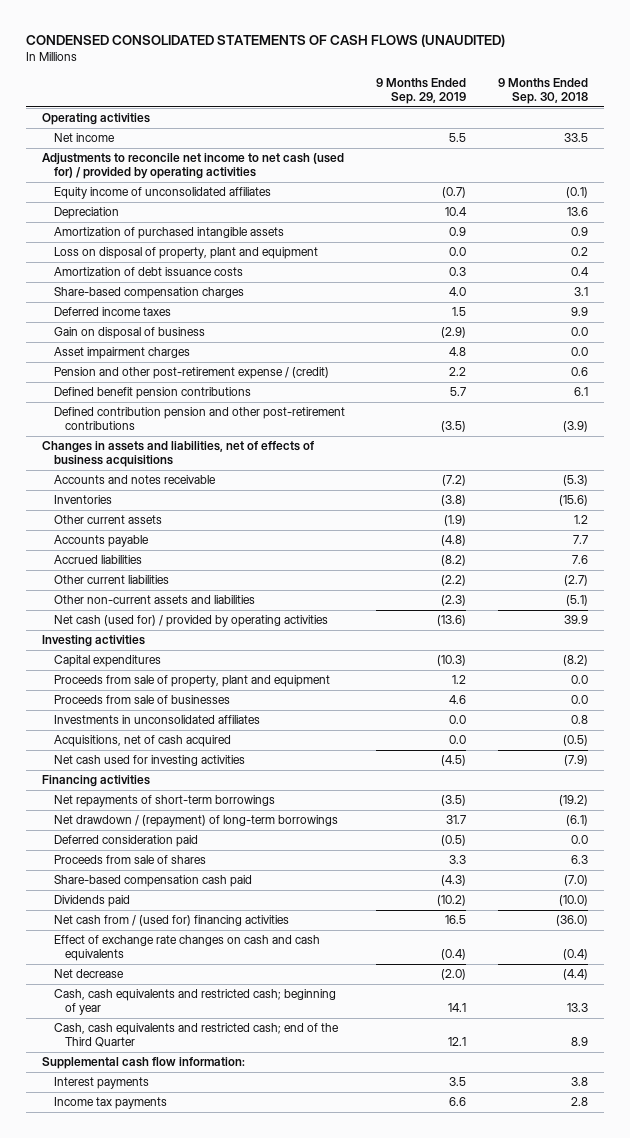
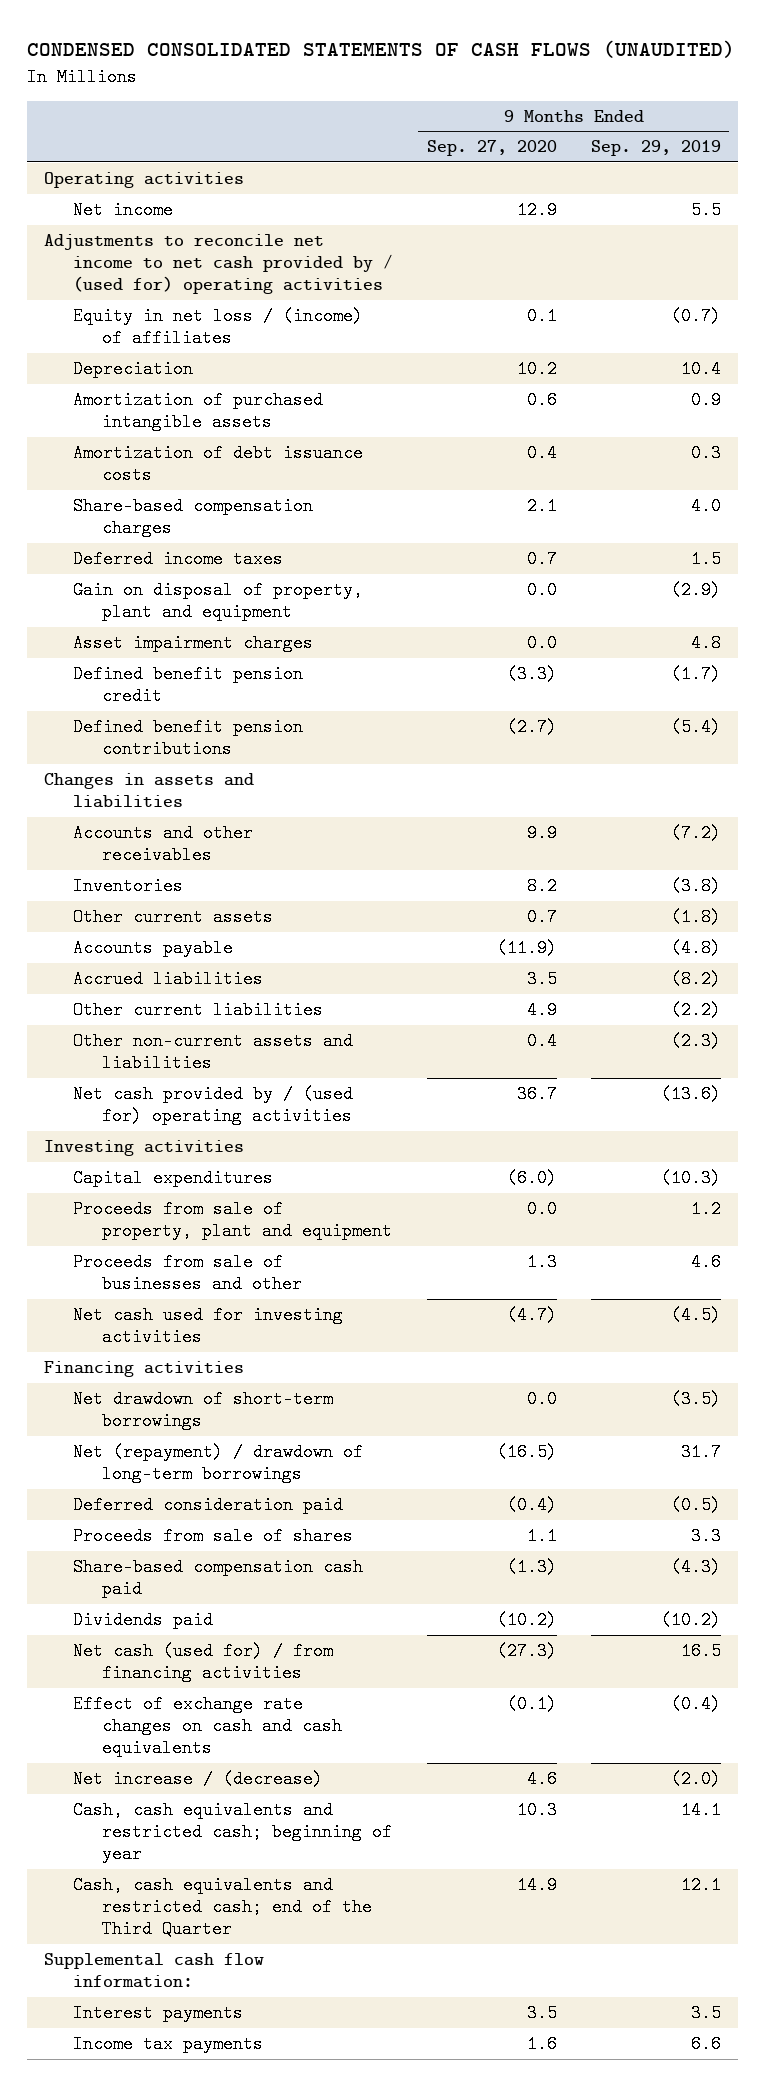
- | 9 Months Ended Sep. 29, 2019 | 9 Months Ended Sep. 30, 2018
+ | 9 Months Ended Sep. 27, 2020 | 9 Months Ended Sep. 29, 2019
- Adjustments to reconcile net income to net cash (used for) / provided by operating activities
- Equity income of unconsolidated affiliates | (0.7) | (0.1)
+ Adjustments to reconcile net income to net cash provided by / (used for) operating activities
+ Equity in net loss / (income) of affiliates | 0.1 | (0.7)
- Loss on disposal of property, plant and equipment | 0.0 | 0.2
- Gain on disposal of business | (2.9) | 0.0
+ Gain on disposal of property, plant and equipment | 0.0 | (2.9)
- Pension and other post-retirement expense / (credit) | 2.2 | 0.6
- Defined benefit pension contributions | 5.7 | 6.1
- Defined contribution pension and other post-retirement contributions | (3.5) | (3.9)
- Changes in assets and liabilities, net of effects of business acquisitions
- Accounts and notes receivable | (7.2) | (5.3)
+ Defined benefit pension credit | (3.3) | (1.7)
+ Defined benefit pension contributions | (2.7) | (5.4)
+ Changes in assets and liabilities
+ Accounts and other receivables | 9.9 | (7.2)
- Other current assets | (1.9) | 1.2
+ Other current assets | 0.7 | (1.8)
- Net cash (used for) / provided by operating activities | (13.6) | 39.9
+ Net cash provided by / (used for) operating activities | 36.7 | (13.6)
- Proceeds from sale of businesses | 4.6 | 0.0
- Investments in unconsolidated affiliates | 0.0 | 0.8
- Acquisitions, net of cash acquired | 0.0 | (0.5)
+ Proceeds from sale of businesses and other | 1.3 | 4.6
- Net repayments of short-term borrowings | (3.5) | (19.2)
- Net drawdown / (repayment) of long-term borrowings | 31.7 | (6.1)
+ Net drawdown of short-term borrowings | 0.0 | (3.5)
+ Net (repayment) / drawdown of long-term borrowings | (16.5) | 31.7
- Net cash from / (used for) financing activities | 16.5 | (36.0)
+ Net cash (used for) / from financing activities | (27.3) | 16.5
- Net decrease | (2.0) | (4.4)
+ Net increase / (decrease) | 4.6 | (2.0)

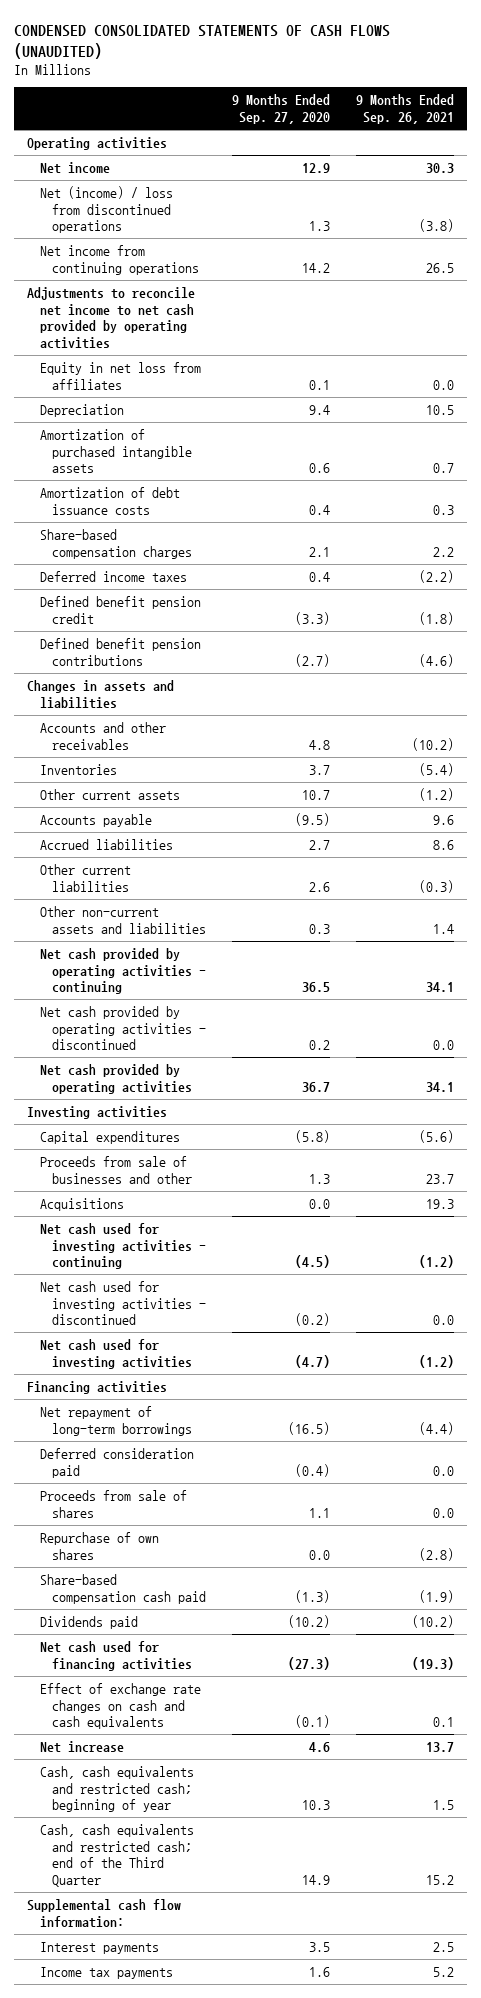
- | 9 Months Ended Sep. 27, 2020 | 9 Months Ended Sep. 29, 2019
+ | 9 Months Ended Sep. 27, 2020 | 9 Months Ended Sep. 26, 2021
- Adjustments to reconcile net income to net cash provided by / (used for) operating activities
- Equity in net loss / (income) of affiliates | 0.1 | (0.7)
- Depreciation | 10.2 | 10.4
+ Net (income) / loss from discontinued operations | 1.3 | (3.8)
+ Net income from continuing operations | 14.2 | 26.5
+ Adjustments to reconcile net income to net cash provided by operating activities
+ Equity in net loss from affiliates | 0.1 | 0.0
+ Depreciation | 9.4 | 10.5
- Deferred income taxes | 0.7 | 1.5
- Gain on disposal of property, plant and equipment | 0.0 | (2.9)
- Asset impairment charges | 0.0 | 4.8
+ Deferred income taxes | 0.4 | (2.2)
- Accounts and other receivables | 9.9 | (7.2)
- Inventories | 8.2 | (3.8)
- Other current assets | 0.7 | (1.8)
- Accounts payable | (11.9) | (4.8)
- Accrued liabilities | 3.5 | (8.2)
- Other current liabilities | 4.9 | (2.2)
- Other non-current assets and liabilities | 0.4 | (2.3)
- Net cash provided by / (used for) operating activities | 36.7 | (13.6)
+ Accounts and other receivables | 4.8 | (10.2)
+ Inventories | 3.7 | (5.4)
+ Other current assets | 10.7 | (1.2)
+ Accounts payable | (9.5) | 9.6
+ Accrued liabilities | 2.7 | 8.6
+ Other current liabilities | 2.6 | (0.3)
+ Other non-current assets and liabilities | 0.3 | 1.4
+ Net cash provided by operating activities - continuing | 36.5 | 34.1
+ Net cash provided by operating activities - discontinued | 0.2 | 0.0
+ Net cash provided by operating activities | 36.7 | 34.1
- Capital expenditures | (6.0) | (10.3)
- Proceeds from sale of property, plant and equipment | 0.0 | 1.2
+ Capital expenditures | (5.8) | (5.6)
+ Acquisitions | 0.0 | 19.3
+ Net cash used for investing activities - continuing | (4.5) | (1.2)
+ Net cash used for investing activities - discontinued | (0.2) | 0.0
- Net drawdown of short-term borrowings | 0.0 | (3.5)
- Net (repayment) / drawdown of long-term borrowings | (16.5) | 31.7
+ Net repayment of long-term borrowings | (16.5) | (4.4)
+ Repurchase of own shares | 0.0 | (2.8)
- Net cash (used for) / from financing activities | (27.3) | 16.5
+ Net cash used for financing activities | (27.3) | (19.3)
- Net increase / (decrease) | 4.6 | (2.0)
+ Net increase | 4.6 | 13.7

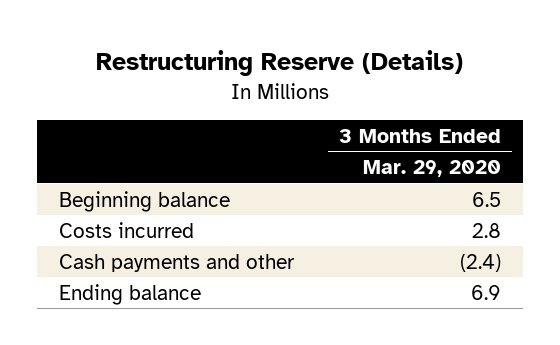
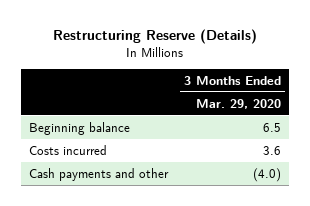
- Costs incurred | 2.8
- Cash payments and other | (2.4)
- Ending balance | 6.9
+ Costs incurred | 3.6
+ Cash payments and other | (4.0)

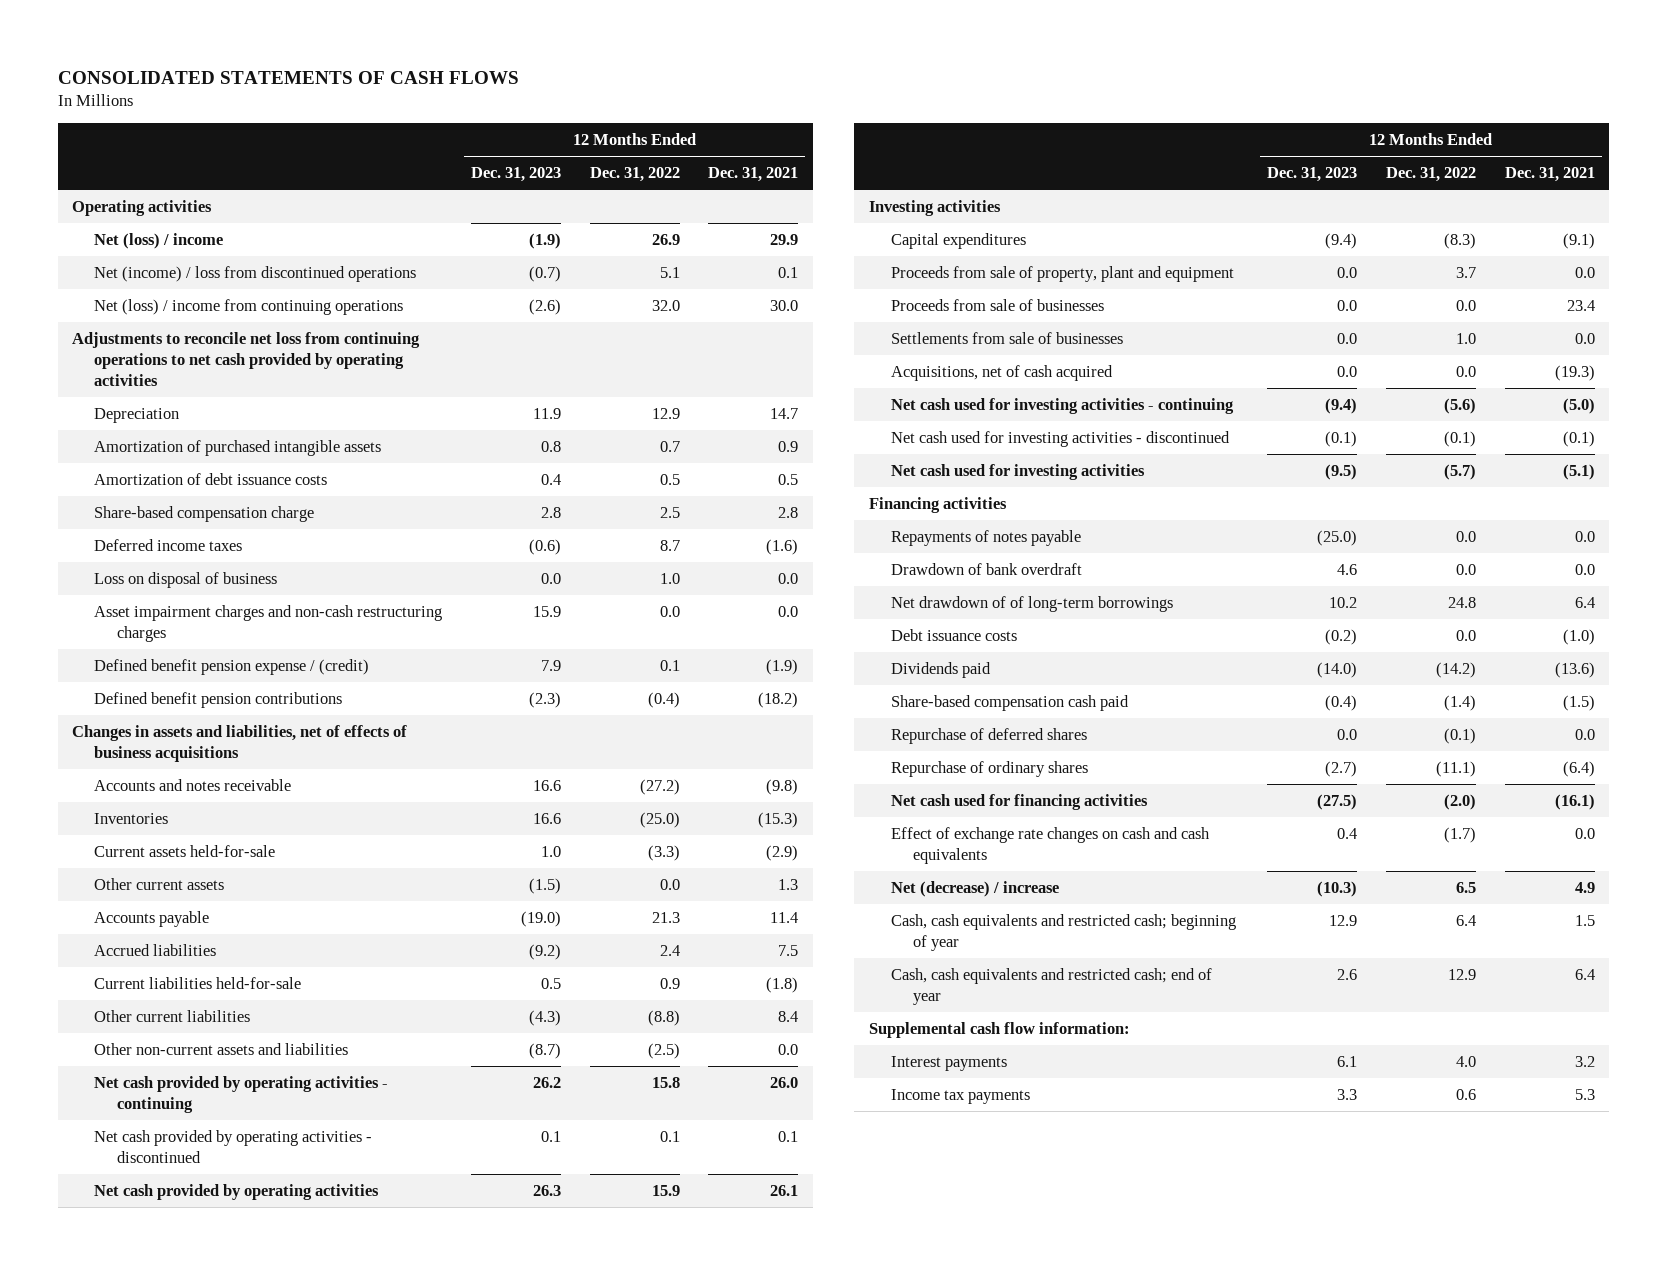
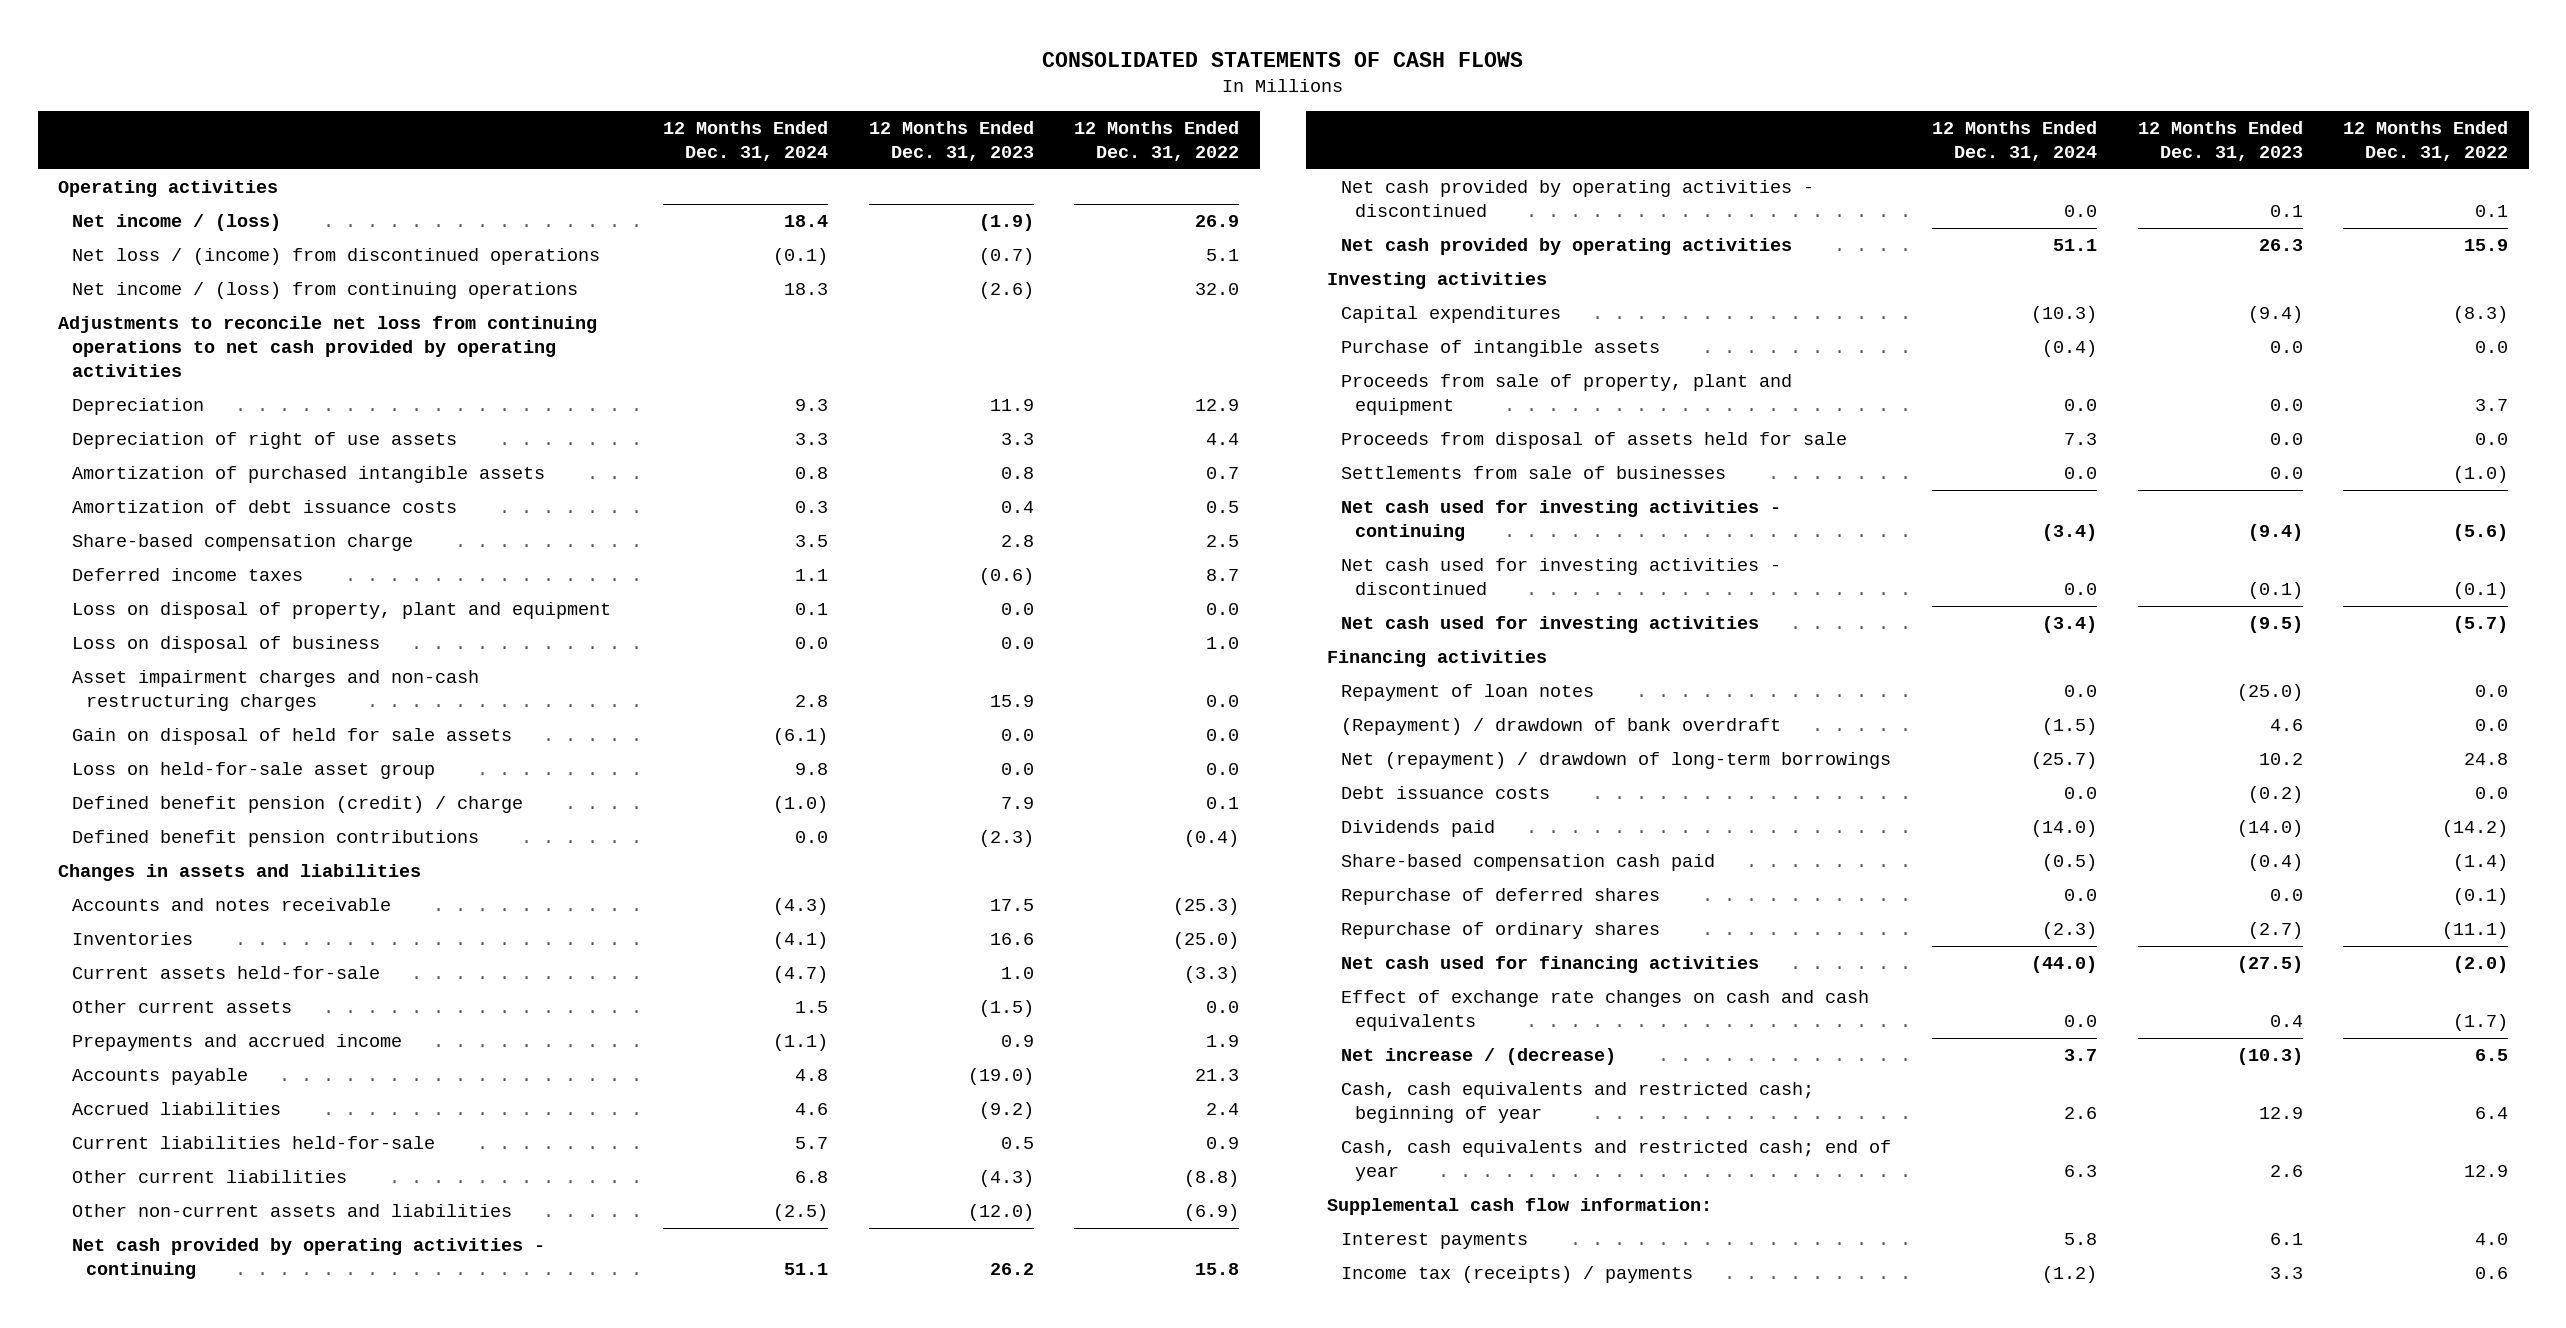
- | 12 Months Ended Dec. 31, 2023 | 12 Months Ended Dec. 31, 2022 | 12 Months Ended Dec. 31, 2021
+ | 12 Months Ended Dec. 31, 2024 | 12 Months Ended Dec. 31, 2023 | 12 Months Ended Dec. 31, 2022
- Net (loss) / income | (1.9) | 26.9 | 29.9
- Net (income) / loss from discontinued operations | (0.7) | 5.1 | 0.1
- Net (loss) / income from continuing operations | (2.6) | 32.0 | 30.0
+ Net income / (loss) | 18.4 | (1.9) | 26.9
+ Net loss / (income) from discontinued operations | (0.1) | (0.7) | 5.1
+ Net income / (loss) from continuing operations | 18.3 | (2.6) | 32.0
+ Depreciation of right of use assets | 3.3 | 3.3 | 4.4
+ Loss on disposal of property, plant and equipment | 0.1 | 0.0 | 0.0
- Defined benefit pension expense / (credit) | 7.9 | 0.1 | (1.9)
+ Gain on disposal of held for sale assets | (6.1) | 0.0 | 0.0
+ Loss on held-for-sale asset group | 9.8 | 0.0 | 0.0
+ Defined benefit pension (credit) / charge | (1.0) | 7.9 | 0.1
- Changes in assets and liabilities, net of effects of business acquisitions
- Accounts and notes receivable | 16.6 | (27.2) | (9.8)
+ Changes in assets and liabilities
+ Accounts and notes receivable | (4.3) | 17.5 | (25.3)
+ Prepayments and accrued income | (1.1) | 0.9 | 1.9
- Other non-current assets and liabilities | (8.7) | (2.5) | 0.0
+ Other non-current assets and liabilities | (2.5) | (12.0) | (6.9)
+ Purchase of intangible assets | (0.4) | 0.0 | 0.0
- Proceeds from sale of businesses | 0.0 | 0.0 | 23.4
- Settlements from sale of businesses | 0.0 | 1.0 | 0.0
- Acquisitions, net of cash acquired | 0.0 | 0.0 | (19.3)
+ Proceeds from disposal of assets held for sale | 7.3 | 0.0 | 0.0
+ Settlements from sale of businesses | 0.0 | 0.0 | (1.0)
- Repayments of notes payable | (25.0) | 0.0 | 0.0
- Drawdown of bank overdraft | 4.6 | 0.0 | 0.0
- Net drawdown of of long-term borrowings | 10.2 | 24.8 | 6.4
+ Repayment of loan notes | 0.0 | (25.0) | 0.0
+ (Repayment) / drawdown of bank overdraft | (1.5) | 4.6 | 0.0
+ Net (repayment) / drawdown of long-term borrowings | (25.7) | 10.2 | 24.8
- Net (decrease) / increase | (10.3) | 6.5 | 4.9
+ Net increase / (decrease) | 3.7 | (10.3) | 6.5
- Income tax payments | 3.3 | 0.6 | 5.3
+ Income tax (receipts) / payments | (1.2) | 3.3 | 0.6

